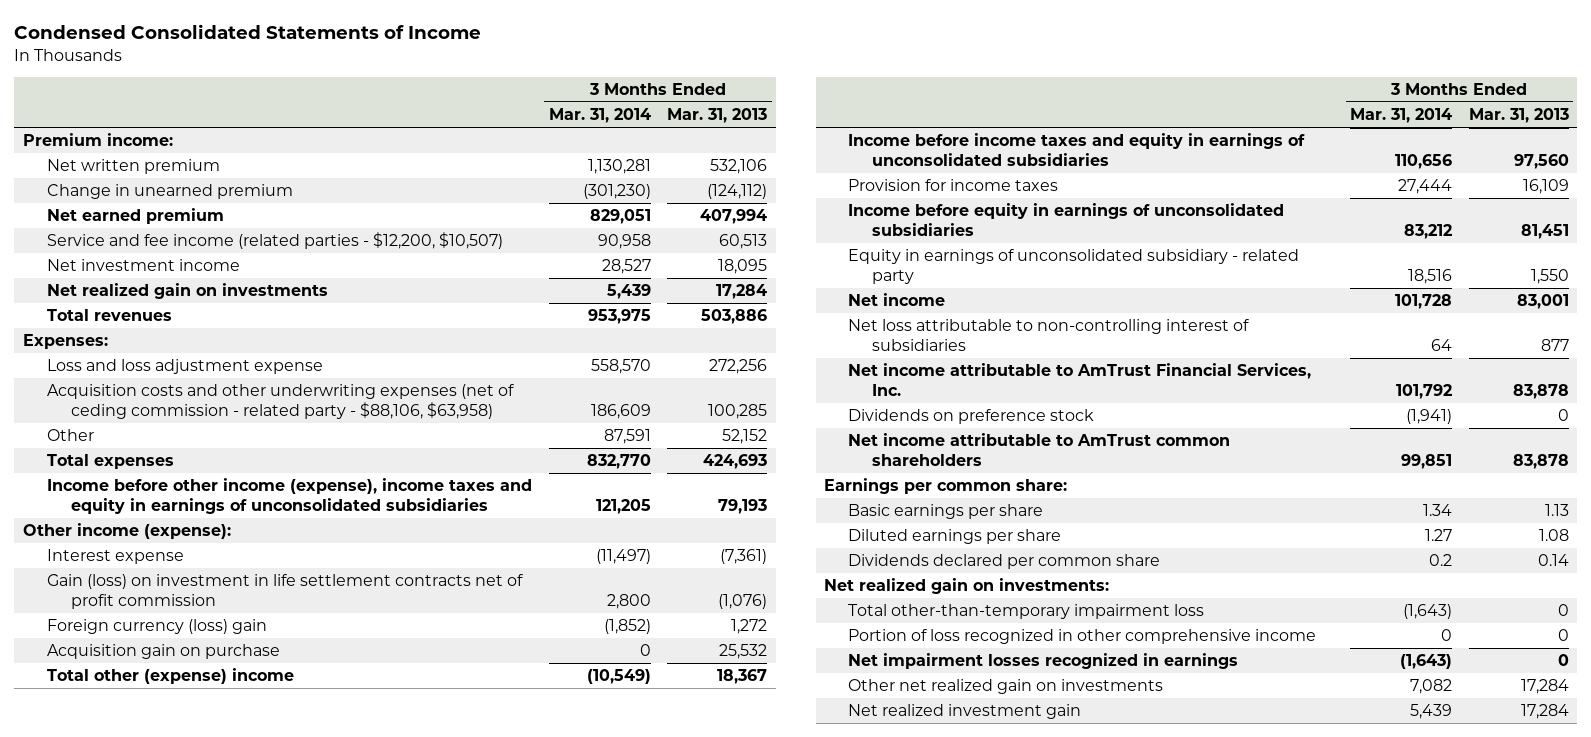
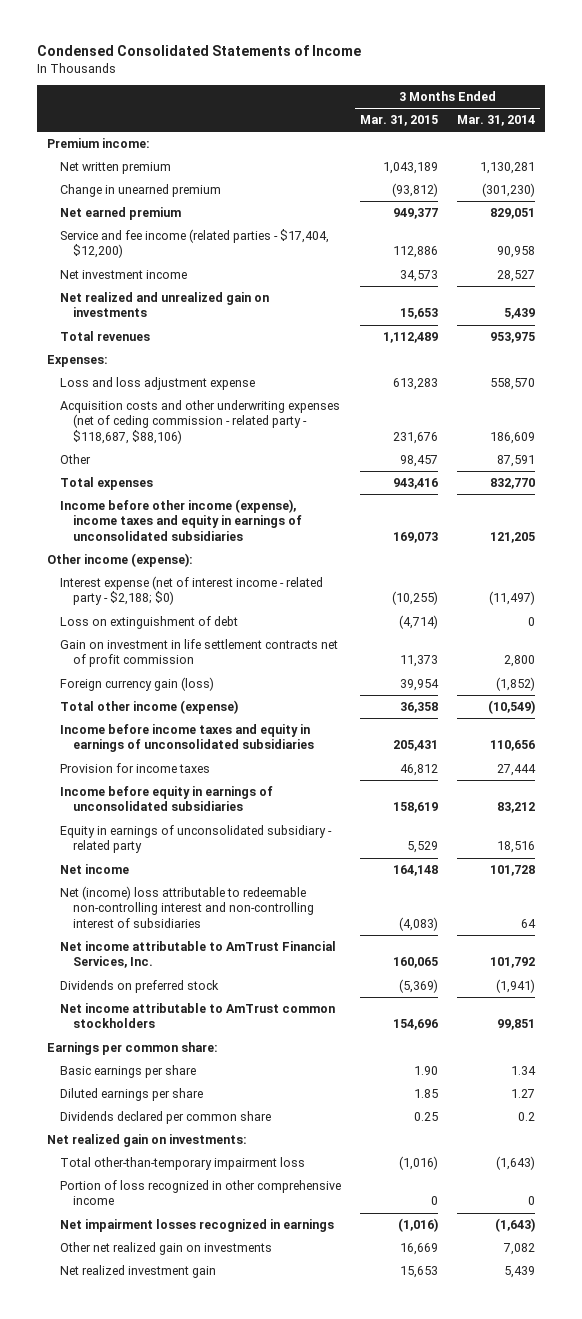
- | 3 Months Ended Mar. 31, 2014 | 3 Months Ended Mar. 31, 2013
+ | 3 Months Ended Mar. 31, 2015 | 3 Months Ended Mar. 31, 2014
- Service and fee income (related parties - $12,200, $10,507) | 90,958 | 60,513
+ Service and fee income (related parties - $17,404, $12,200) | 112,886 | 90,958
- Net realized gain on investments | 5,439 | 17,284
+ Net realized and unrealized gain on investments | 15,653 | 5,439
- Acquisition costs and other underwriting expenses (net of ceding commission - related party - $88,106, $63,958) | 186,609 | 100,285
+ Acquisition costs and other underwriting expenses (net of ceding commission - related party - $118,687, $88,106) | 231,676 | 186,609
- Interest expense | (11,497) | (7,361)
- Gain (loss) on investment in life settlement contracts net of profit commission | 2,800 | (1,076)
- Foreign currency (loss) gain | (1,852) | 1,272
- Acquisition gain on purchase | 0 | 25,532
- Total other (expense) income | (10,549) | 18,367
+ Interest expense (net of interest income - related party - $2,188; $0) | (10,255) | (11,497)
+ Loss on extinguishment of debt | (4,714) | 0
+ Gain on investment in life settlement contracts net of profit commission | 11,373 | 2,800
+ Foreign currency gain (loss) | 39,954 | (1,852)
+ Total other income (expense) | 36,358 | (10,549)
- Net loss attributable to non-controlling interest of subsidiaries | 64 | 877
+ Net (income) loss attributable to redeemable non-controlling interest and non-controlling interest of subsidiaries | (4,083) | 64
- Dividends on preference stock | (1,941) | 0
- Net income attributable to AmTrust common shareholders | 99,851 | 83,878
+ Dividends on preferred stock | (5,369) | (1,941)
+ Net income attributable to AmTrust common stockholders | 154,696 | 99,851

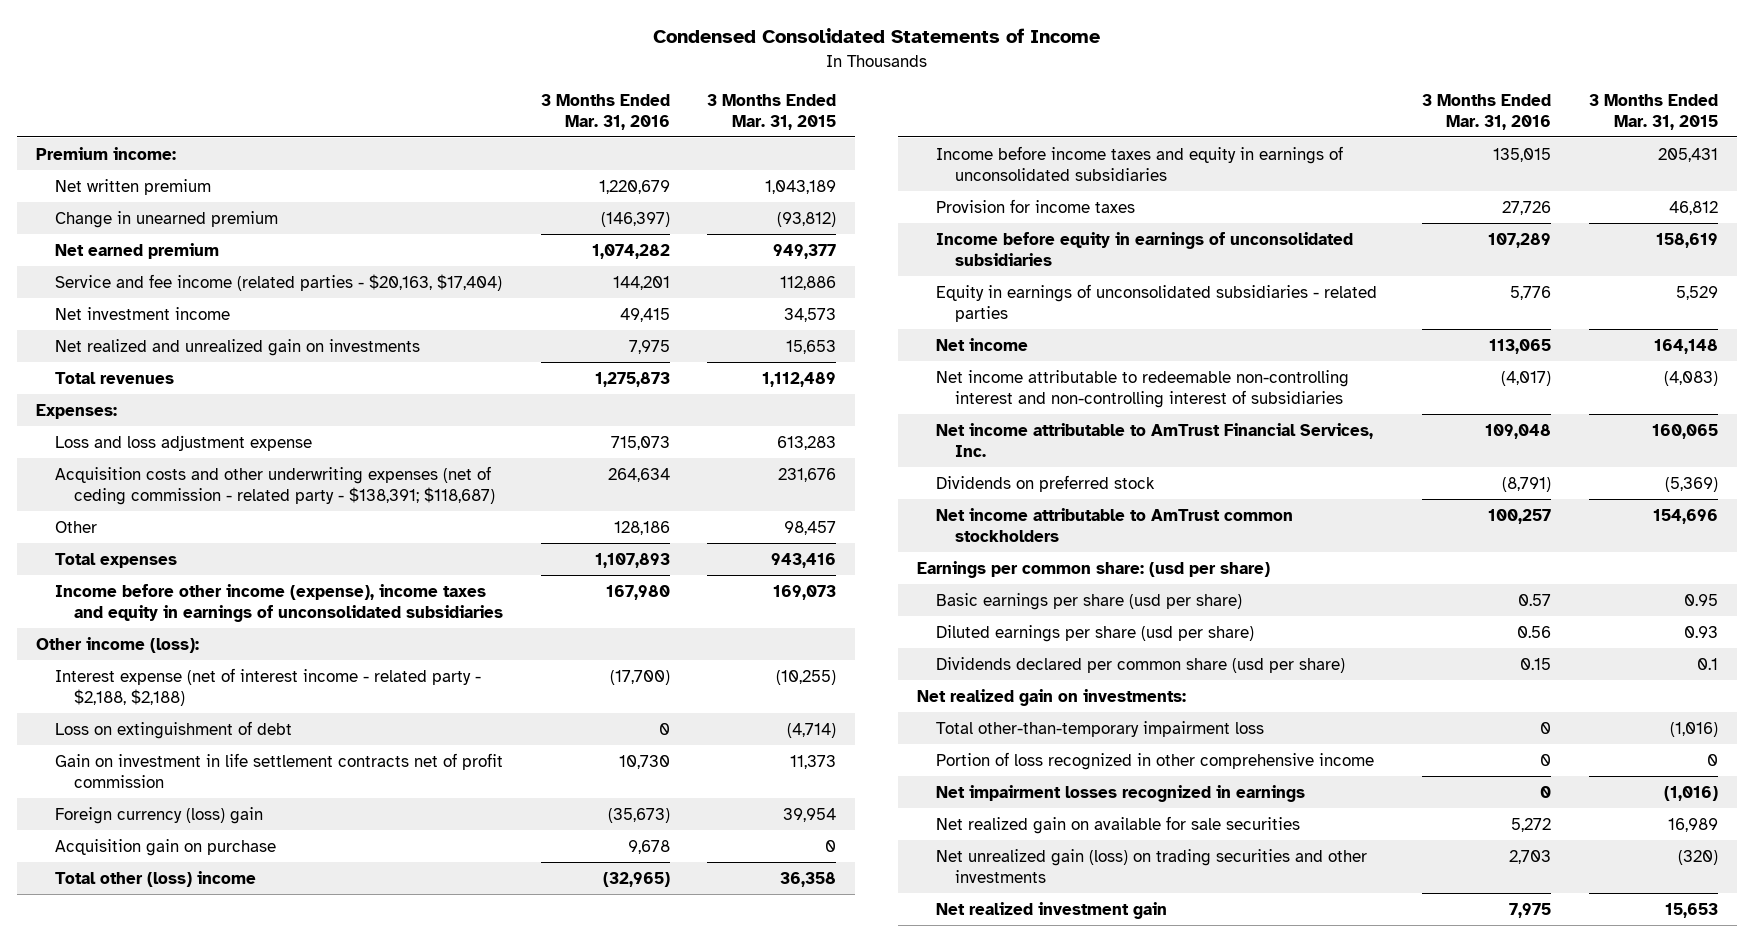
- | 3 Months Ended Mar. 31, 2015 | 3 Months Ended Mar. 31, 2014
+ | 3 Months Ended Mar. 31, 2016 | 3 Months Ended Mar. 31, 2015
- Service and fee income (related parties - $17,404, $12,200) | 112,886 | 90,958
+ Service and fee income (related parties - $20,163, $17,404) | 144,201 | 112,886
- Acquisition costs and other underwriting expenses (net of ceding commission - related party - $118,687, $88,106) | 231,676 | 186,609
+ Acquisition costs and other underwriting expenses (net of ceding commission - related party - $138,391; $118,687) | 264,634 | 231,676
- Other income (expense):
- Interest expense (net of interest income - related party - $2,188; $0) | (10,255) | (11,497)
+ Other income (loss):
+ Interest expense (net of interest income - related party - $2,188, $2,188) | (17,700) | (10,255)
- Foreign currency gain (loss) | 39,954 | (1,852)
- Total other income (expense) | 36,358 | (10,549)
+ Foreign currency (loss) gain | (35,673) | 39,954
+ Acquisition gain on purchase | 9,678 | 0
+ Total other (loss) income | (32,965) | 36,358
- Equity in earnings of unconsolidated subsidiary - related party | 5,529 | 18,516
+ Equity in earnings of unconsolidated subsidiaries - related parties | 5,776 | 5,529
- Net (income) loss attributable to redeemable non-controlling interest and non-controlling interest of subsidiaries | (4,083) | 64
+ Net income attributable to redeemable non-controlling interest and non-controlling interest of subsidiaries | (4,017) | (4,083)
- Earnings per common share:
- Basic earnings per share | 1.90 | 1.34
- Diluted earnings per share | 1.85 | 1.27
- Dividends declared per common share | 0.25 | 0.2
+ Earnings per common share: (usd per share)
+ Basic earnings per share (usd per share) | 0.57 | 0.95
+ Diluted earnings per share (usd per share) | 0.56 | 0.93
+ Dividends declared per common share (usd per share) | 0.15 | 0.1
- Other net realized gain on investments | 16,669 | 7,082
+ Net realized gain on available for sale securities | 5,272 | 16,989
+ Net unrealized gain (loss) on trading securities and other investments | 2,703 | (320)

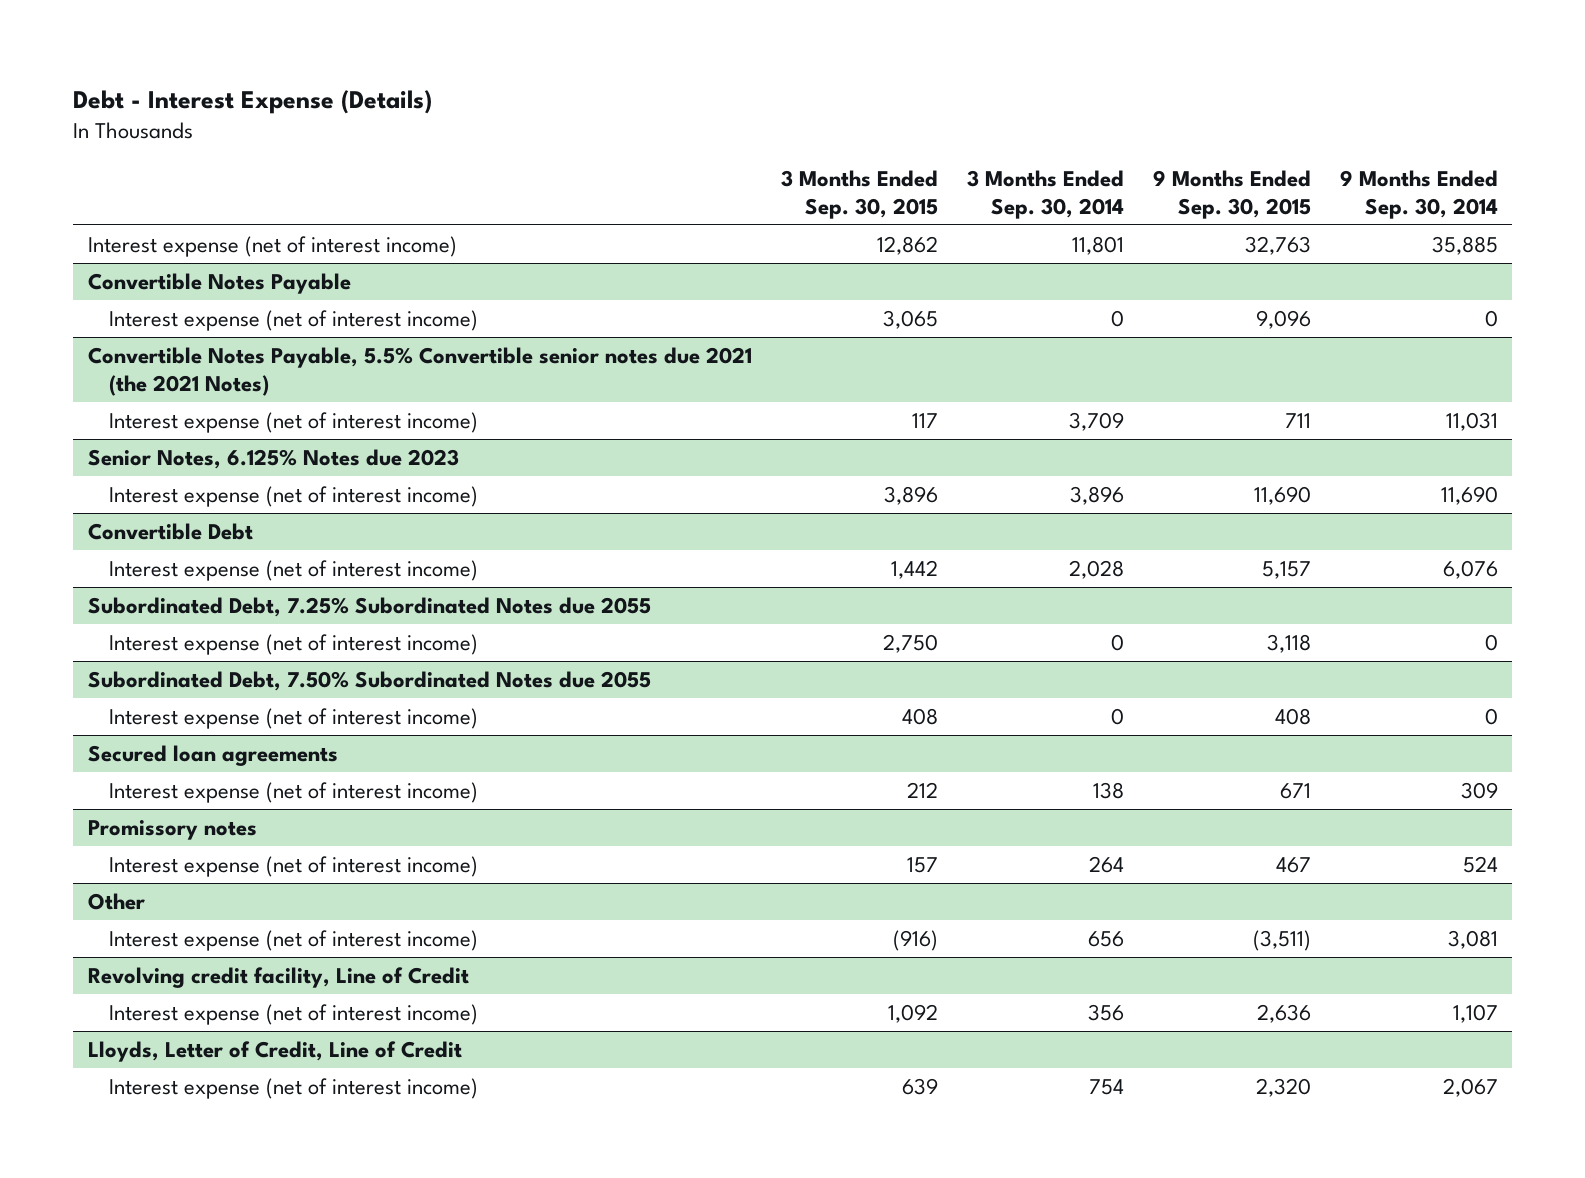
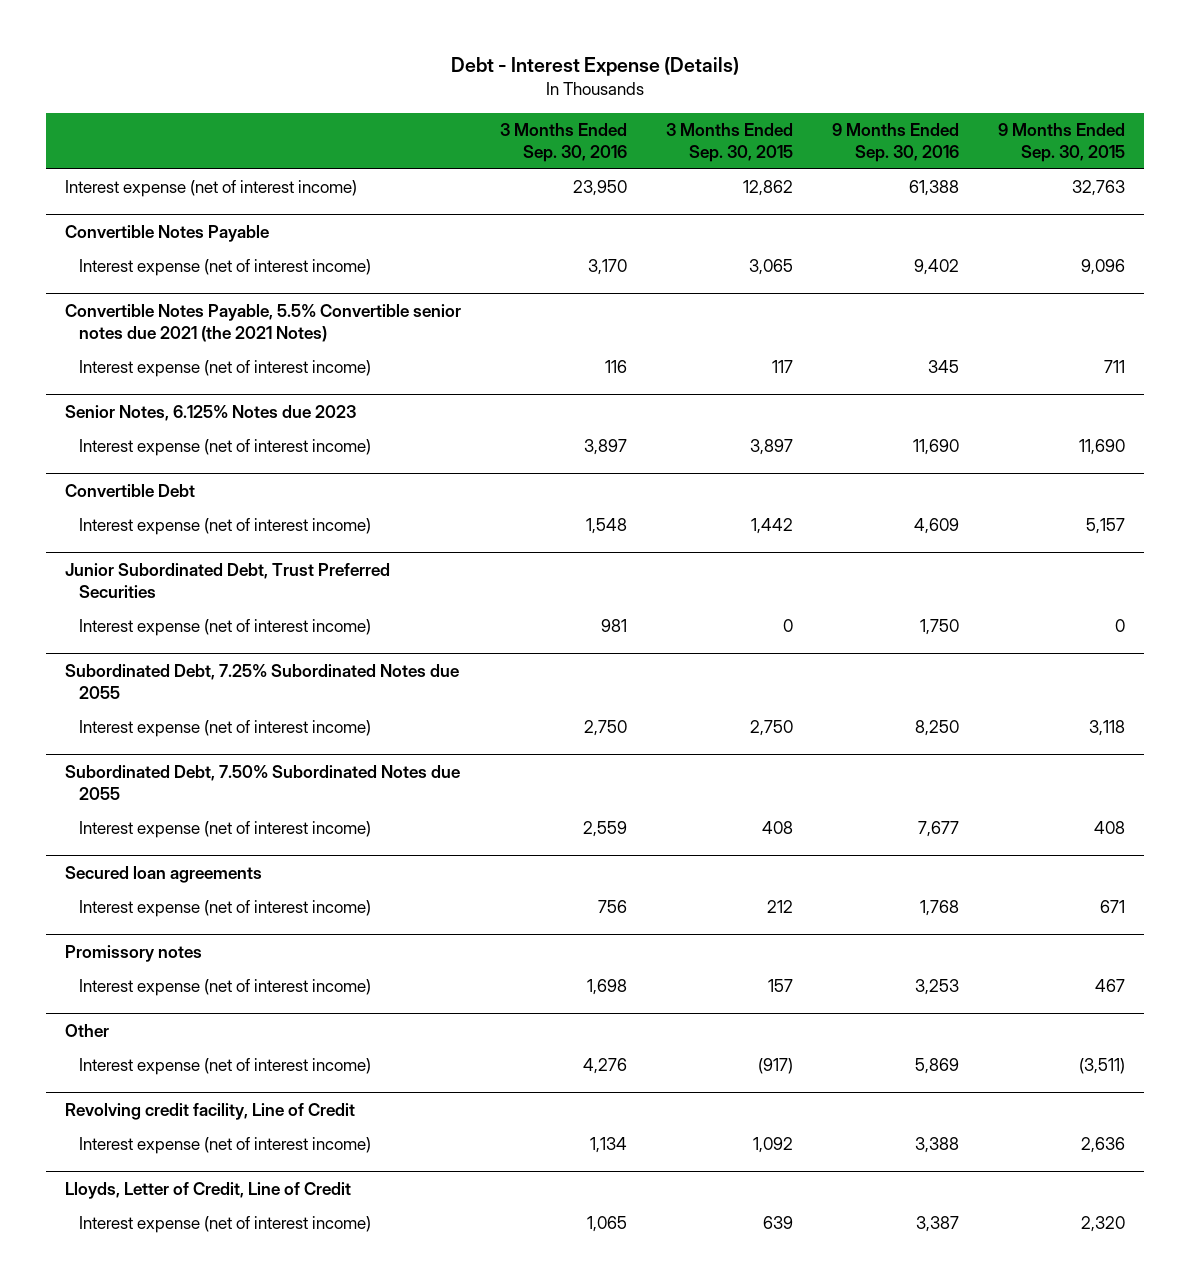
- | 3 Months Ended Sep. 30, 2015 | 3 Months Ended Sep. 30, 2014 | 9 Months Ended Sep. 30, 2015 | 9 Months Ended Sep. 30, 2014
+ | 3 Months Ended Sep. 30, 2016 | 3 Months Ended Sep. 30, 2015 | 9 Months Ended Sep. 30, 2016 | 9 Months Ended Sep. 30, 2015
@ Senior Notes, 6.125% Notes due 2023
- Interest expense (net of interest income) | 3,896 | 3,896 | 11,690 | 11,690
+ Interest expense (net of interest income) | 3,897 | 3,897 | 11,690 | 11,690
+ Junior Subordinated Debt, Trust Preferred Securities
+ Interest expense (net of interest income) | 981 | 0 | 1,750 | 0
@ Other
- Interest expense (net of interest income) | (916) | 656 | (3,511) | 3,081
+ Interest expense (net of interest income) | 4,276 | (917) | 5,869 | (3,511)

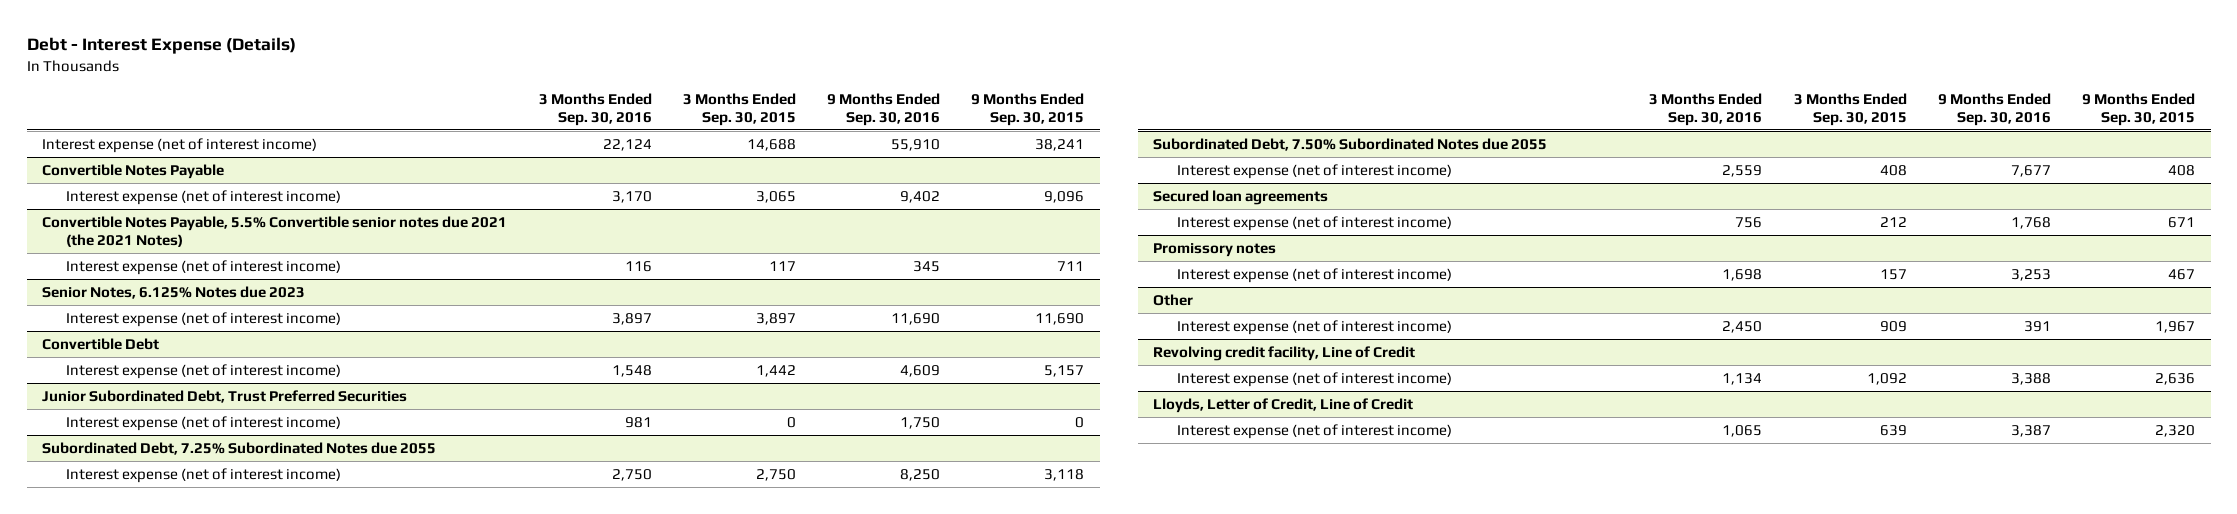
- Interest expense (net of interest income) | 23,950 | 12,862 | 61,388 | 32,763
+ Interest expense (net of interest income) | 22,124 | 14,688 | 55,910 | 38,241
@ Other
- Interest expense (net of interest income) | 4,276 | (917) | 5,869 | (3,511)
+ Interest expense (net of interest income) | 2,450 | 909 | 391 | 1,967

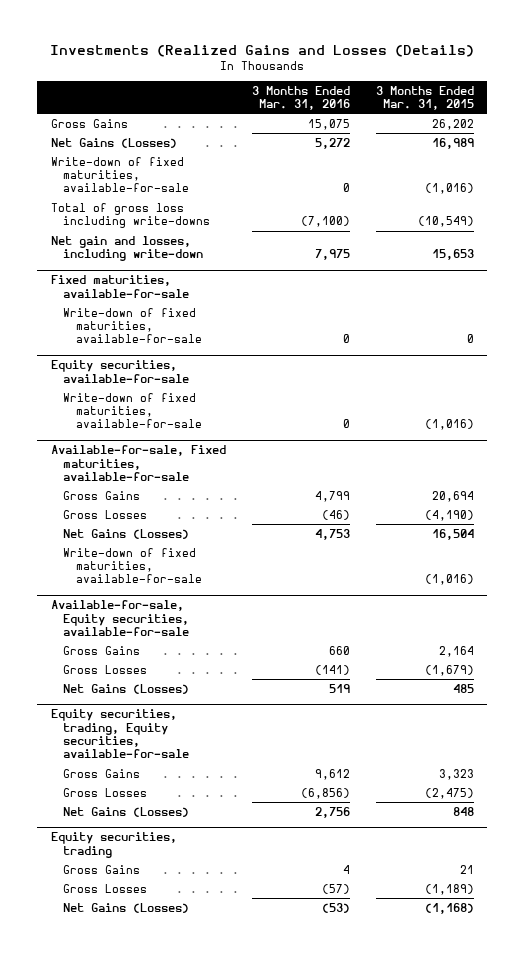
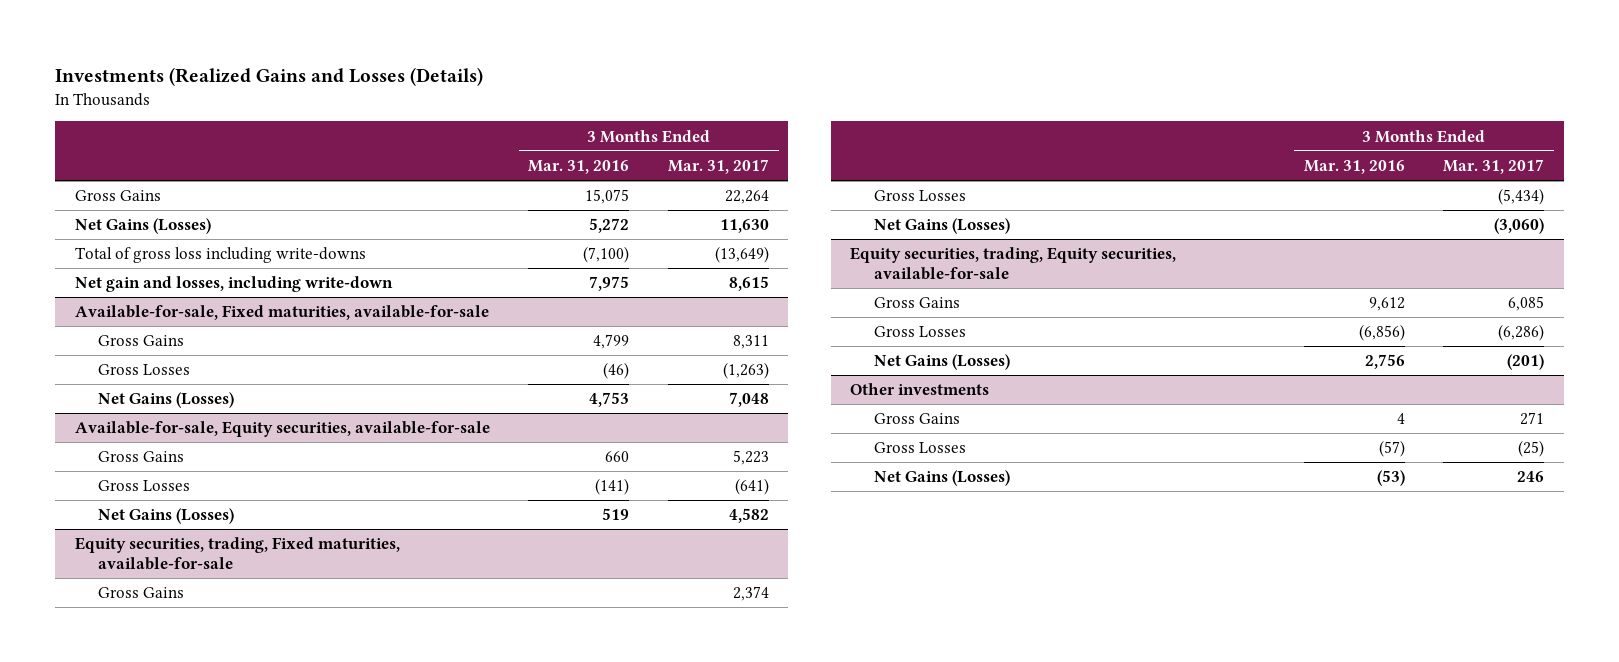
- | 3 Months Ended Mar. 31, 2016 | 3 Months Ended Mar. 31, 2015
+ | 3 Months Ended Mar. 31, 2016 | 3 Months Ended Mar. 31, 2017
- Write-down of fixed maturities, available-for-sale | 0 | (1,016)
- Fixed maturities, available-for-sale
- Write-down of fixed maturities, available-for-sale | 0 | 0
- Equity securities, available-for-sale
- Write-down of fixed maturities, available-for-sale | 0 | (1,016)
@ Available-for-sale, Fixed maturities, available-for-sale
- Write-down of fixed maturities, available-for-sale | | (1,016)
+ Equity securities, trading, Fixed maturities, available-for-sale
+ Gross Gains | | 2,374
+ Gross Losses | | (5,434)
+ Net Gains (Losses) | | (3,060)
- Equity securities, trading
+ Other investments

